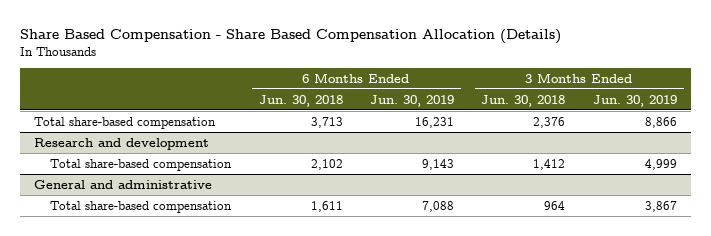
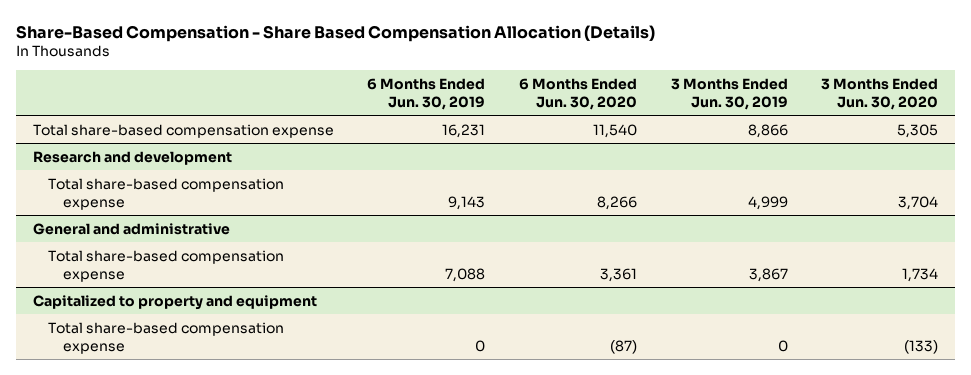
- Share Based Compensation - Share Based Compensation Allocation (Details)
+ Share-Based Compensation - Share Based Compensation Allocation (Details)
- | 6 Months Ended Jun. 30, 2018 | 6 Months Ended Jun. 30, 2019 | 3 Months Ended Jun. 30, 2018 | 3 Months Ended Jun. 30, 2019
+ | 6 Months Ended Jun. 30, 2019 | 6 Months Ended Jun. 30, 2020 | 3 Months Ended Jun. 30, 2019 | 3 Months Ended Jun. 30, 2020
- Total share-based compensation | 3,713 | 16,231 | 2,376 | 8,866
+ Total share-based compensation expense | 16,231 | 11,540 | 8,866 | 5,305
@ Research and development
- Total share-based compensation | 2,102 | 9,143 | 1,412 | 4,999
+ Total share-based compensation expense | 9,143 | 8,266 | 4,999 | 3,704
@ General and administrative
- Total share-based compensation | 1,611 | 7,088 | 964 | 3,867
+ Total share-based compensation expense | 7,088 | 3,361 | 3,867 | 1,734
+ Capitalized to property and equipment
+ Total share-based compensation expense | 0 | (87) | 0 | (133)

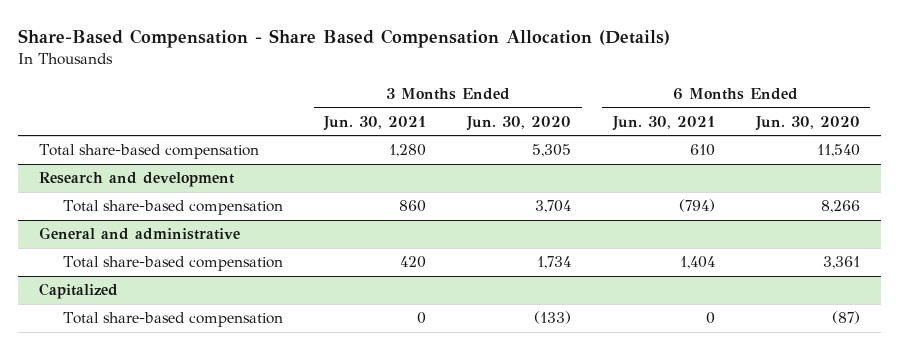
- | 6 Months Ended Jun. 30, 2019 | 6 Months Ended Jun. 30, 2020 | 3 Months Ended Jun. 30, 2019 | 3 Months Ended Jun. 30, 2020
+ | 3 Months Ended Jun. 30, 2021 | 3 Months Ended Jun. 30, 2020 | 6 Months Ended Jun. 30, 2021 | 6 Months Ended Jun. 30, 2020
- Total share-based compensation expense | 16,231 | 11,540 | 8,866 | 5,305
+ Total share-based compensation | 1,280 | 5,305 | 610 | 11,540
@ Research and development
- Total share-based compensation expense | 9,143 | 8,266 | 4,999 | 3,704
+ Total share-based compensation | 860 | 3,704 | (794) | 8,266
@ General and administrative
- Total share-based compensation expense | 7,088 | 3,361 | 3,867 | 1,734
- Capitalized to property and equipment
- Total share-based compensation expense | 0 | (87) | 0 | (133)
@ General and administrative
+ Total share-based compensation | 420 | 1,734 | 1,404 | 3,361
+ Capitalized
+ Total share-based compensation | 0 | (133) | 0 | (87)

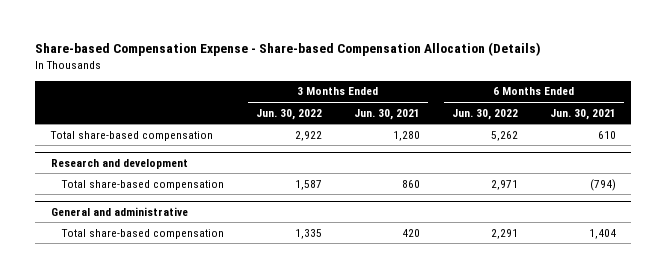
- Share-Based Compensation - Share Based Compensation Allocation (Details)
+ Share-based Compensation Expense - Share-based Compensation Allocation (Details)
- | 3 Months Ended Jun. 30, 2021 | 3 Months Ended Jun. 30, 2020 | 6 Months Ended Jun. 30, 2021 | 6 Months Ended Jun. 30, 2020
+ | 3 Months Ended Jun. 30, 2022 | 3 Months Ended Jun. 30, 2021 | 6 Months Ended Jun. 30, 2022 | 6 Months Ended Jun. 30, 2021
- Capitalized
- Total share-based compensation | 0 | (133) | 0 | (87)

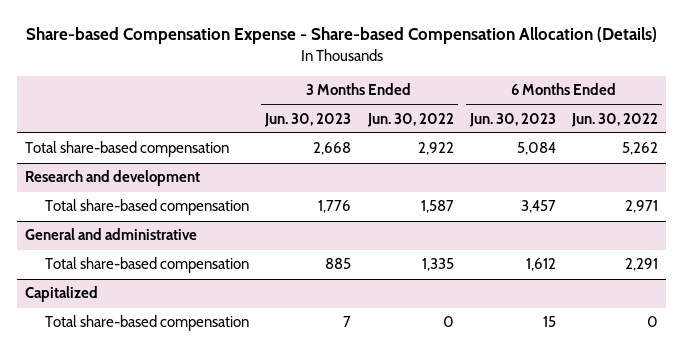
- | 3 Months Ended Jun. 30, 2022 | 3 Months Ended Jun. 30, 2021 | 6 Months Ended Jun. 30, 2022 | 6 Months Ended Jun. 30, 2021
+ | 3 Months Ended Jun. 30, 2023 | 3 Months Ended Jun. 30, 2022 | 6 Months Ended Jun. 30, 2023 | 6 Months Ended Jun. 30, 2022
+ Capitalized
+ Total share-based compensation | 7 | 0 | 15 | 0

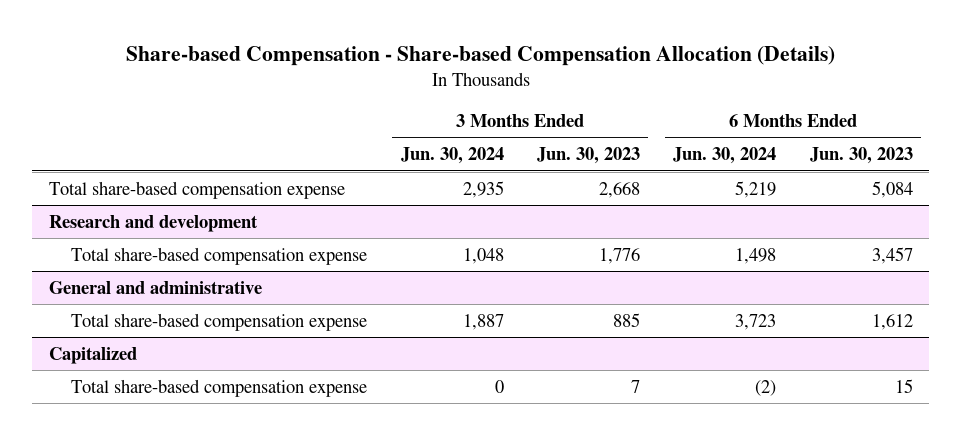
- Share-based Compensation Expense - Share-based Compensation Allocation (Details)
+ Share-based Compensation - Share-based Compensation Allocation (Details)
- | 3 Months Ended Jun. 30, 2023 | 3 Months Ended Jun. 30, 2022 | 6 Months Ended Jun. 30, 2023 | 6 Months Ended Jun. 30, 2022
+ | 3 Months Ended Jun. 30, 2024 | 3 Months Ended Jun. 30, 2023 | 6 Months Ended Jun. 30, 2024 | 6 Months Ended Jun. 30, 2023
- Total share-based compensation | 2,668 | 2,922 | 5,084 | 5,262
+ Total share-based compensation expense | 2,935 | 2,668 | 5,219 | 5,084
@ Research and development
- Total share-based compensation | 1,776 | 1,587 | 3,457 | 2,971
+ Total share-based compensation expense | 1,048 | 1,776 | 1,498 | 3,457
@ General and administrative
- Total share-based compensation | 885 | 1,335 | 1,612 | 2,291
+ Total share-based compensation expense | 1,887 | 885 | 3,723 | 1,612
@ Capitalized
- Total share-based compensation | 7 | 0 | 15 | 0
+ Total share-based compensation expense | 0 | 7 | (2) | 15

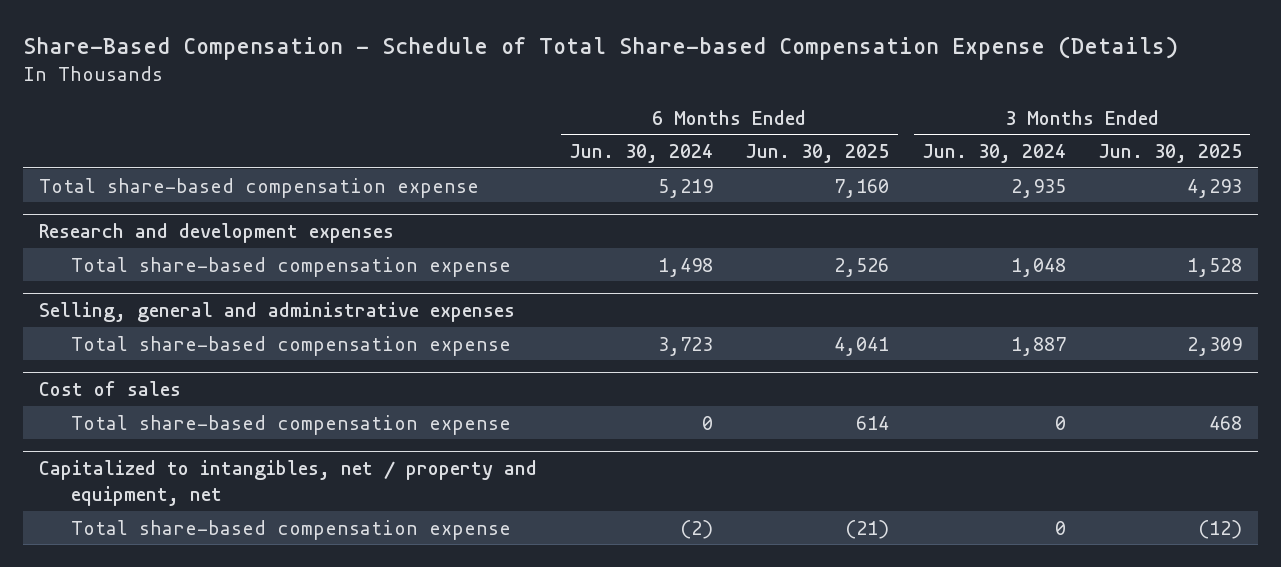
- Share-based Compensation - Share-based Compensation Allocation (Details)
+ Share-Based Compensation - Schedule of Total Share-based Compensation Expense (Details)
- | 3 Months Ended Jun. 30, 2024 | 3 Months Ended Jun. 30, 2023 | 6 Months Ended Jun. 30, 2024 | 6 Months Ended Jun. 30, 2023
+ | 6 Months Ended Jun. 30, 2024 | 6 Months Ended Jun. 30, 2025 | 3 Months Ended Jun. 30, 2024 | 3 Months Ended Jun. 30, 2025
- Research and development
+ Research and development expenses
- General and administrative
+ Selling, general and administrative expenses
- Capitalized
+ Cost of sales
+ Total share-based compensation expense | 0 | 614 | 0 | 468
+ Capitalized to intangibles, net / property and equipment, net

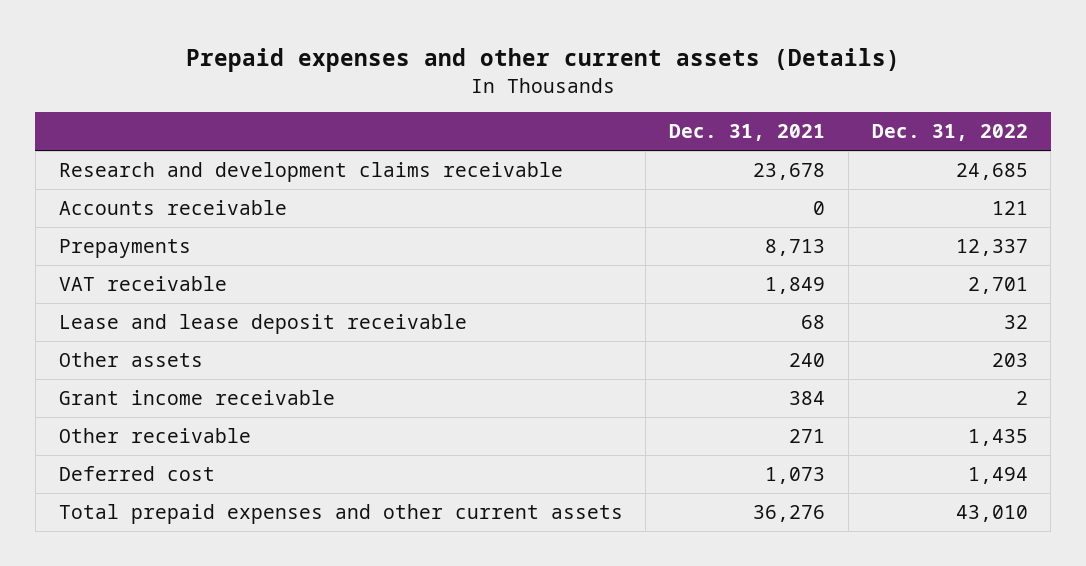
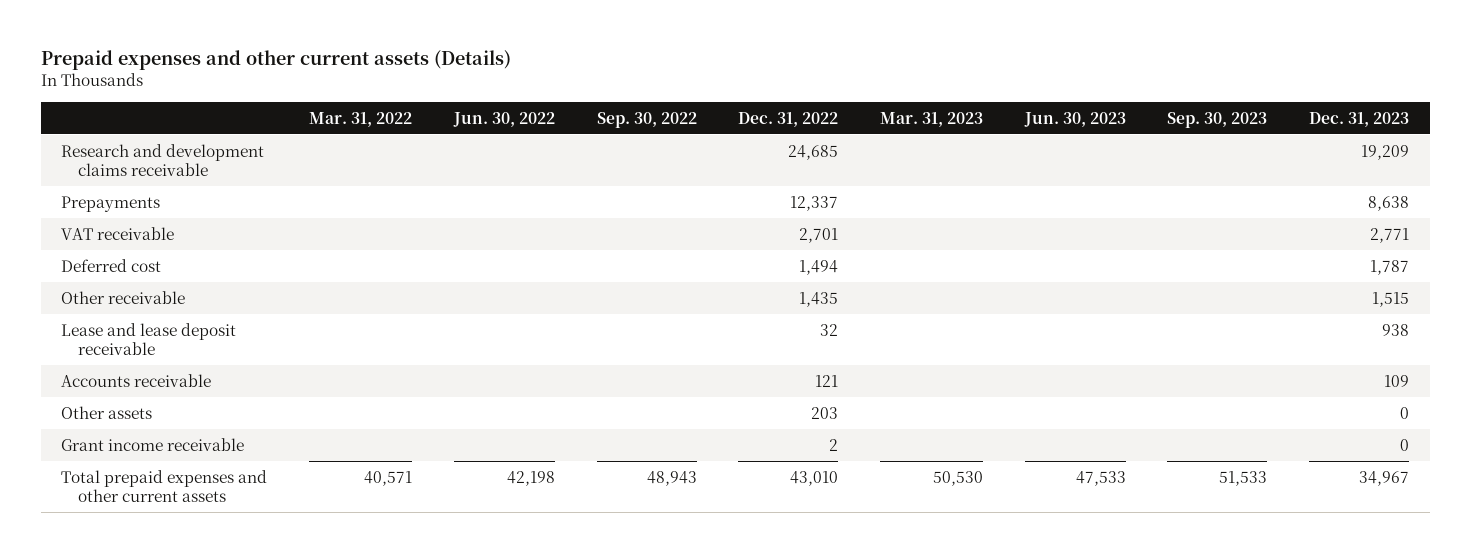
- | Dec. 31, 2021 | Dec. 31, 2022
+ | Mar. 31, 2022 | Jun. 30, 2022 | Sep. 30, 2022 | Dec. 31, 2022 | Mar. 31, 2023 | Jun. 30, 2023 | Sep. 30, 2023 | Dec. 31, 2023
moved up: Deferred cost | | | | 1,494 | | | | 1,787
moved up: Other receivable | | | | 1,435 | | | | 1,515
moved down: Accounts receivable | | | | 121 | | | | 109

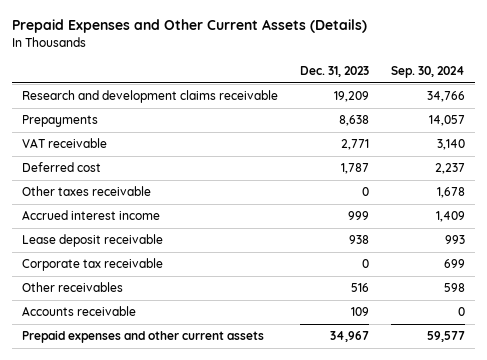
- Prepaid expenses and other current assets (Details)
+ Prepaid Expenses and Other Current Assets (Details)
- | Mar. 31, 2022 | Jun. 30, 2022 | Sep. 30, 2022 | Dec. 31, 2022 | Mar. 31, 2023 | Jun. 30, 2023 | Sep. 30, 2023 | Dec. 31, 2023
+ | Dec. 31, 2023 | Sep. 30, 2024
- Other receivable | | | | 1,435 | | | | 1,515
- Lease and lease deposit receivable | | | | 32 | | | | 938
+ Other taxes receivable | 0 | 1,678
+ Accrued interest income | 999 | 1,409
+ Lease deposit receivable | 938 | 993
+ Corporate tax receivable | 0 | 699
+ Other receivables | 516 | 598
- Other assets | | | | 203 | | | | 0
- Grant income receivable | | | | 2 | | | | 0
- Total prepaid expenses and other current assets | 40,571 | 42,198 | 48,943 | 43,010 | 50,530 | 47,533 | 51,533 | 34,967
+ Prepaid expenses and other current assets | 34,967 | 59,577

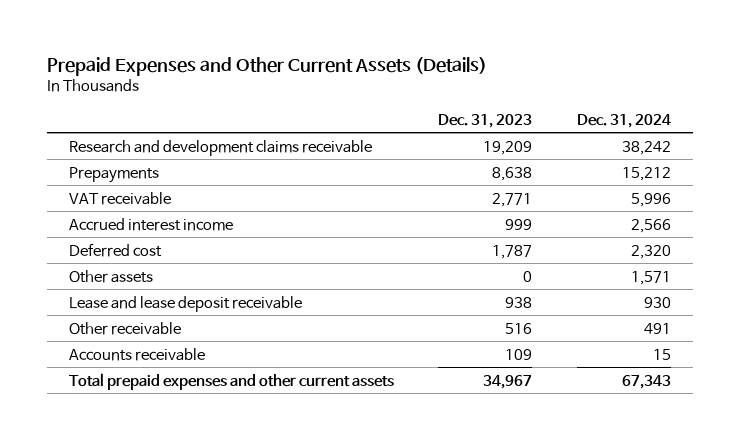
- | Dec. 31, 2023 | Sep. 30, 2024
+ | Dec. 31, 2023 | Dec. 31, 2024
- Other taxes receivable | 0 | 1,678
- Lease deposit receivable | 938 | 993
- Corporate tax receivable | 0 | 699
- Other receivables | 516 | 598
moved down: Deferred cost | 1,787 | 2,320
+ Other assets | 0 | 1,571
+ Lease and lease deposit receivable | 938 | 930
+ Other receivable | 516 | 491
- Prepaid expenses and other current assets | 34,967 | 59,577
+ Total prepaid expenses and other current assets | 34,967 | 67,343

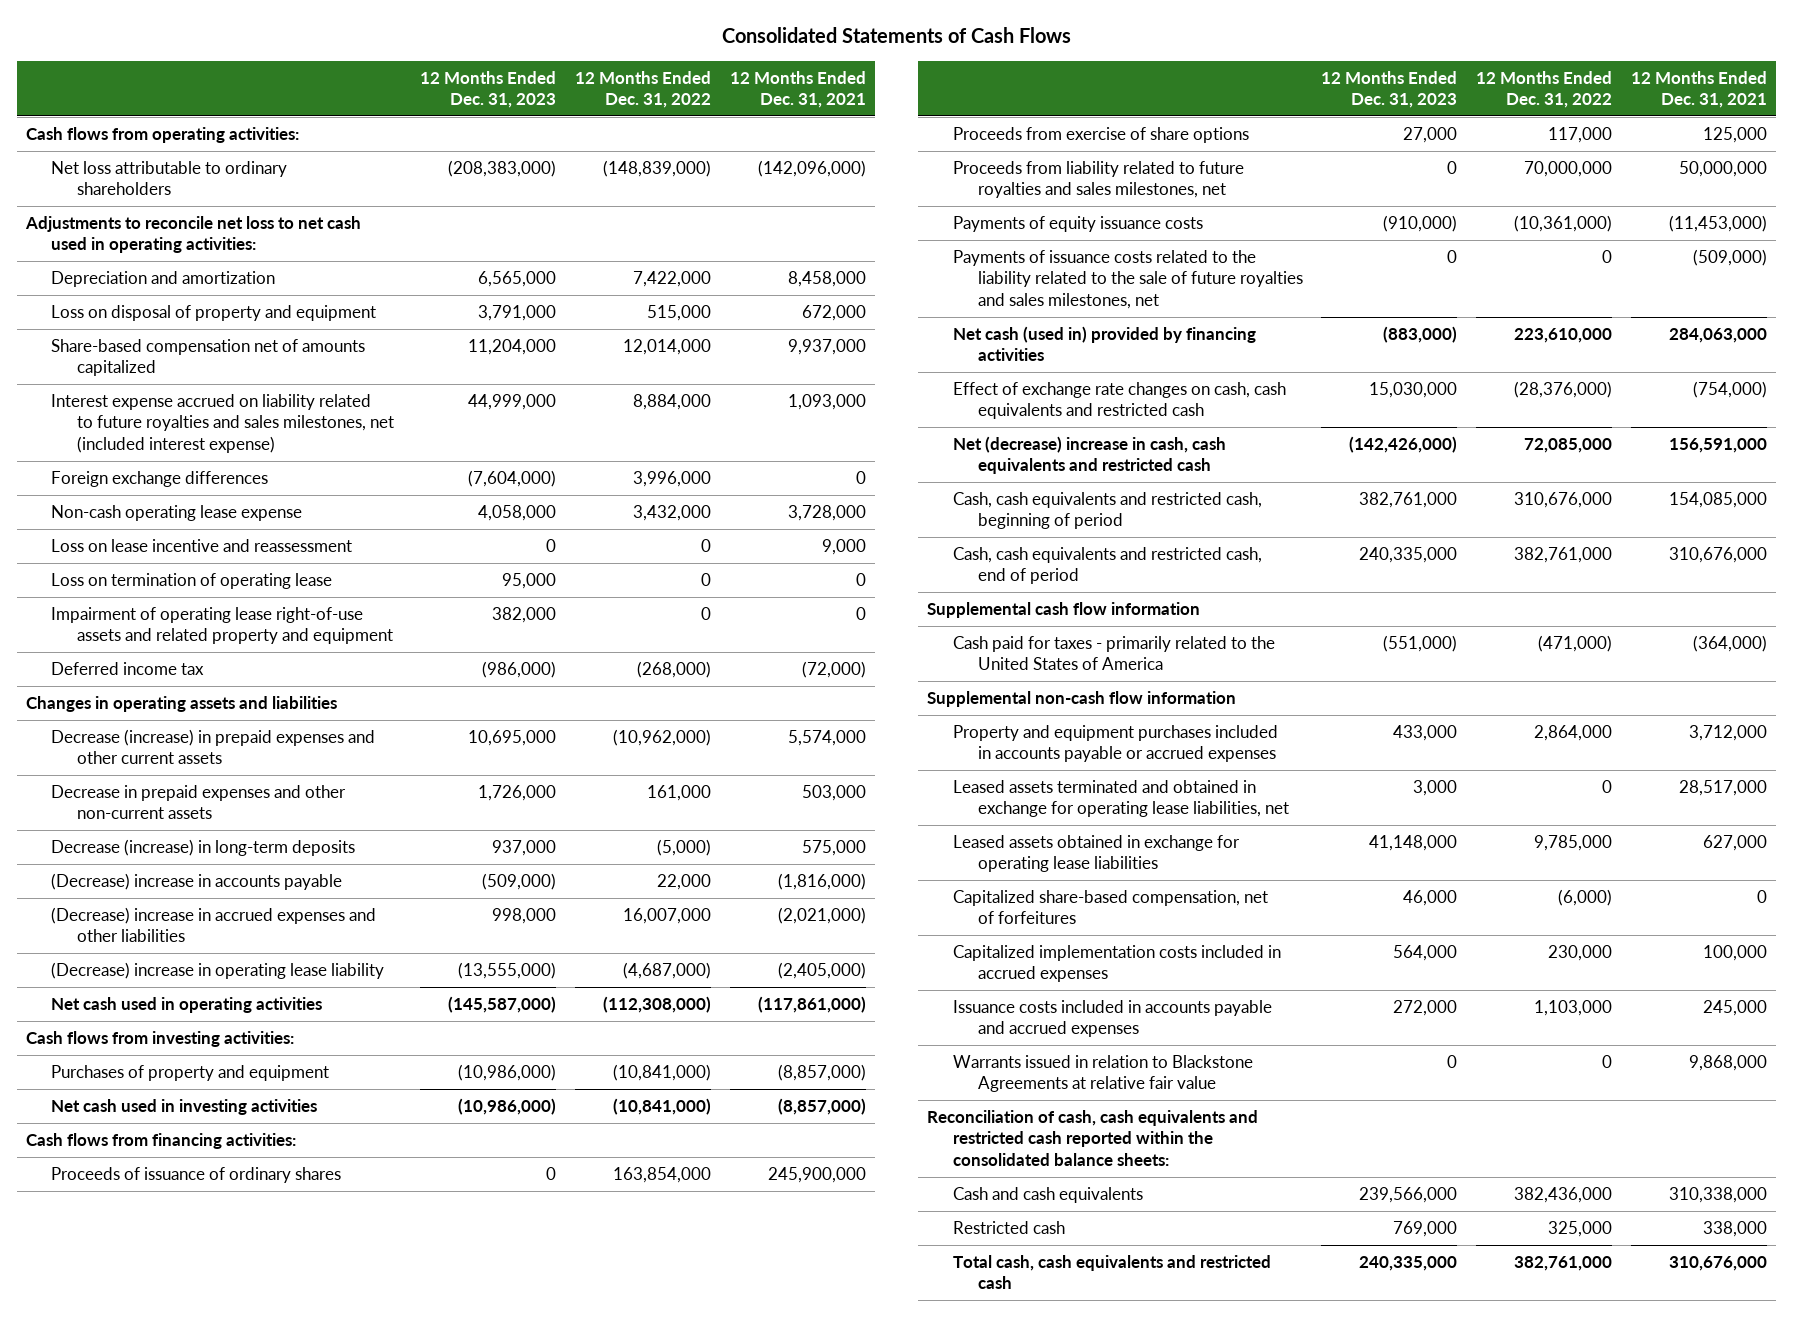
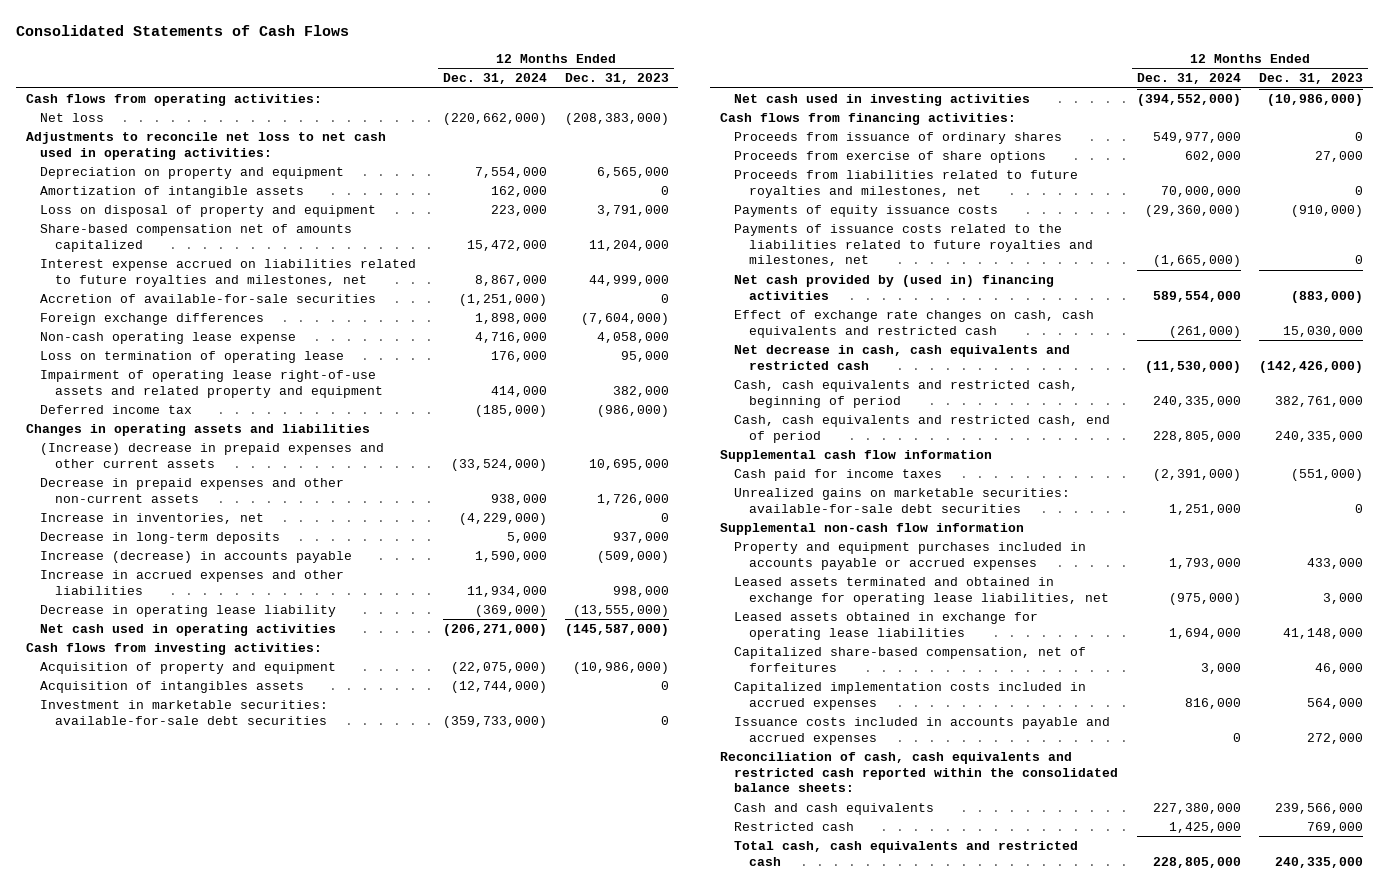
- | 12 Months Ended Dec. 31, 2023 | 12 Months Ended Dec. 31, 2022 | 12 Months Ended Dec. 31, 2021
+ | 12 Months Ended Dec. 31, 2024 | 12 Months Ended Dec. 31, 2023
- Net loss attributable to ordinary shareholders | (208,383,000) | (148,839,000) | (142,096,000)
+ Net loss | (220,662,000) | (208,383,000)
- Depreciation and amortization | 6,565,000 | 7,422,000 | 8,458,000
+ Depreciation on property and equipment | 7,554,000 | 6,565,000
+ Amortization of intangible assets | 162,000 | 0
- Interest expense accrued on liability related to future royalties and sales milestones, net (included interest expense) | 44,999,000 | 8,884,000 | 1,093,000
+ Interest expense accrued on liabilities related to future royalties and milestones, net | 8,867,000 | 44,999,000
+ Accretion of available-for-sale securities | (1,251,000) | 0
- Loss on lease incentive and reassessment | 0 | 0 | 9,000
- Decrease (increase) in prepaid expenses and other current assets | 10,695,000 | (10,962,000) | 5,574,000
+ (Increase) decrease in prepaid expenses and other current assets | (33,524,000) | 10,695,000
- Decrease (increase) in long-term deposits | 937,000 | (5,000) | 575,000
- (Decrease) increase in accounts payable | (509,000) | 22,000 | (1,816,000)
- (Decrease) increase in accrued expenses and other liabilities | 998,000 | 16,007,000 | (2,021,000)
- (Decrease) increase in operating lease liability | (13,555,000) | (4,687,000) | (2,405,000)
+ Increase in inventories, net | (4,229,000) | 0
+ Decrease in long-term deposits | 5,000 | 937,000
+ Increase (decrease) in accounts payable | 1,590,000 | (509,000)
+ Increase in accrued expenses and other liabilities | 11,934,000 | 998,000
+ Decrease in operating lease liability | (369,000) | (13,555,000)
- Purchases of property and equipment | (10,986,000) | (10,841,000) | (8,857,000)
+ Acquisition of property and equipment | (22,075,000) | (10,986,000)
+ Acquisition of intangibles assets | (12,744,000) | 0
+ Investment in marketable securities: available-for-sale debt securities | (359,733,000) | 0
- Proceeds of issuance of ordinary shares | 0 | 163,854,000 | 245,900,000
+ Proceeds from issuance of ordinary shares | 549,977,000 | 0
- Proceeds from liability related to future royalties and sales milestones, net | 0 | 70,000,000 | 50,000,000
+ Proceeds from liabilities related to future royalties and milestones, net | 70,000,000 | 0
- Payments of issuance costs related to the liability related to the sale of future royalties and sales milestones, net | 0 | 0 | (509,000)
- Net cash (used in) provided by financing activities | (883,000) | 223,610,000 | 284,063,000
+ Payments of issuance costs related to the liabilities related to future royalties and milestones, net | (1,665,000) | 0
+ Net cash provided by (used in) financing activities | 589,554,000 | (883,000)
- Net (decrease) increase in cash, cash equivalents and restricted cash | (142,426,000) | 72,085,000 | 156,591,000
+ Net decrease in cash, cash equivalents and restricted cash | (11,530,000) | (142,426,000)
- Cash paid for taxes - primarily related to the United States of America | (551,000) | (471,000) | (364,000)
+ Cash paid for income taxes | (2,391,000) | (551,000)
+ Unrealized gains on marketable securities: available-for-sale debt securities | 1,251,000 | 0
- Warrants issued in relation to Blackstone Agreements at relative fair value | 0 | 0 | 9,868,000

